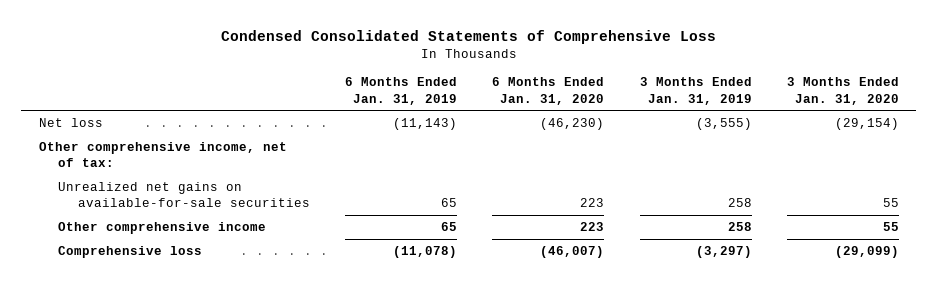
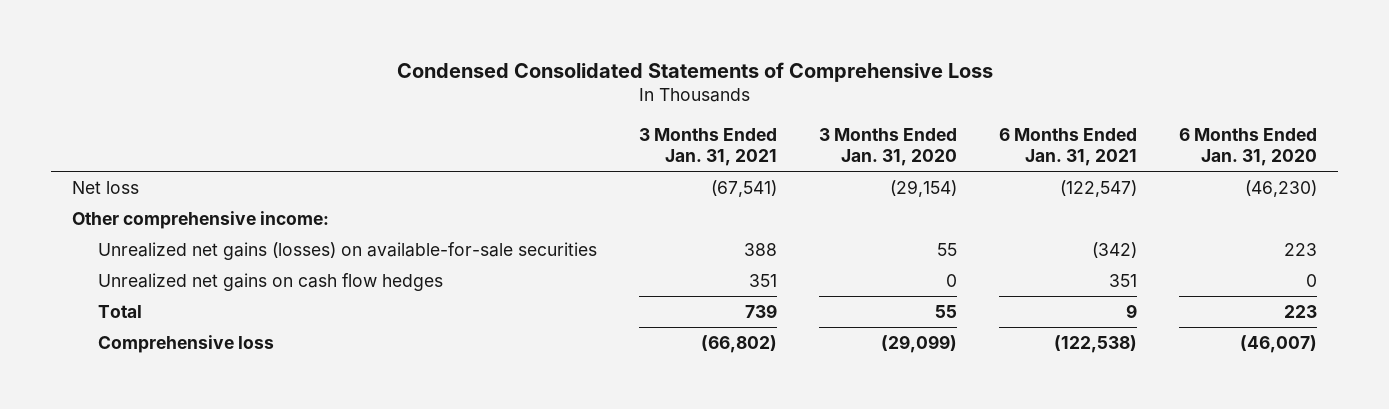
- | 6 Months Ended Jan. 31, 2019 | 6 Months Ended Jan. 31, 2020 | 3 Months Ended Jan. 31, 2019 | 3 Months Ended Jan. 31, 2020
+ | 3 Months Ended Jan. 31, 2021 | 3 Months Ended Jan. 31, 2020 | 6 Months Ended Jan. 31, 2021 | 6 Months Ended Jan. 31, 2020
- Other comprehensive income, net of tax:
- Unrealized net gains on available-for-sale securities | 65 | 223 | 258 | 55
- Other comprehensive income | 65 | 223 | 258 | 55
+ Other comprehensive income:
+ Unrealized net gains (losses) on available-for-sale securities | 388 | 55 | (342) | 223
+ Unrealized net gains on cash flow hedges | 351 | 0 | 351 | 0
+ Total | 739 | 55 | 9 | 223

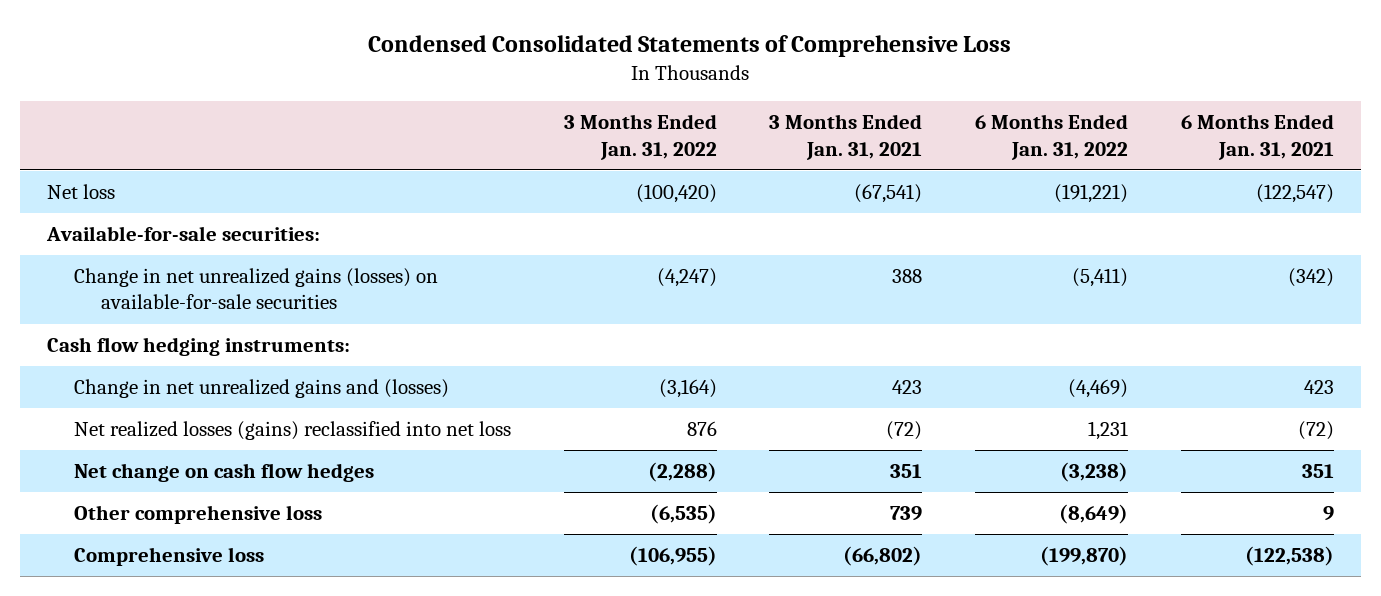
- | 3 Months Ended Jan. 31, 2021 | 3 Months Ended Jan. 31, 2020 | 6 Months Ended Jan. 31, 2021 | 6 Months Ended Jan. 31, 2020
+ | 3 Months Ended Jan. 31, 2022 | 3 Months Ended Jan. 31, 2021 | 6 Months Ended Jan. 31, 2022 | 6 Months Ended Jan. 31, 2021
- Other comprehensive income:
- Unrealized net gains (losses) on available-for-sale securities | 388 | 55 | (342) | 223
- Unrealized net gains on cash flow hedges | 351 | 0 | 351 | 0
- Total | 739 | 55 | 9 | 223
+ Available-for-sale securities:
+ Change in net unrealized gains (losses) on available-for-sale securities | (4,247) | 388 | (5,411) | (342)
+ Cash flow hedging instruments:
+ Change in net unrealized gains and (losses) | (3,164) | 423 | (4,469) | 423
+ Net realized losses (gains) reclassified into net loss | 876 | (72) | 1,231 | (72)
+ Net change on cash flow hedges | (2,288) | 351 | (3,238) | 351
+ Other comprehensive loss | (6,535) | 739 | (8,649) | 9

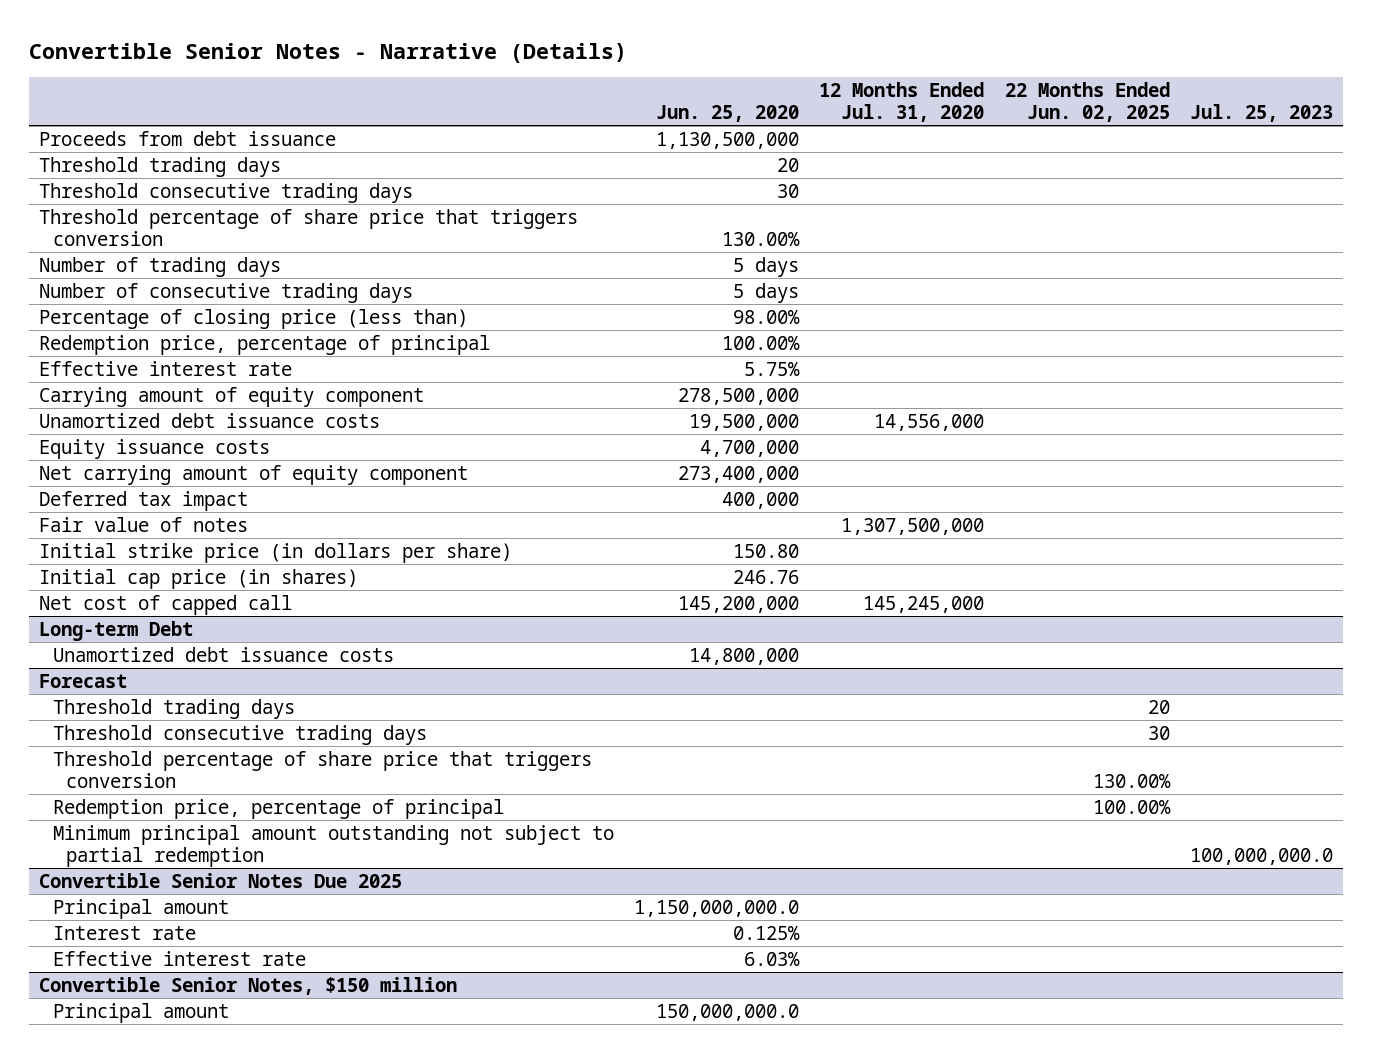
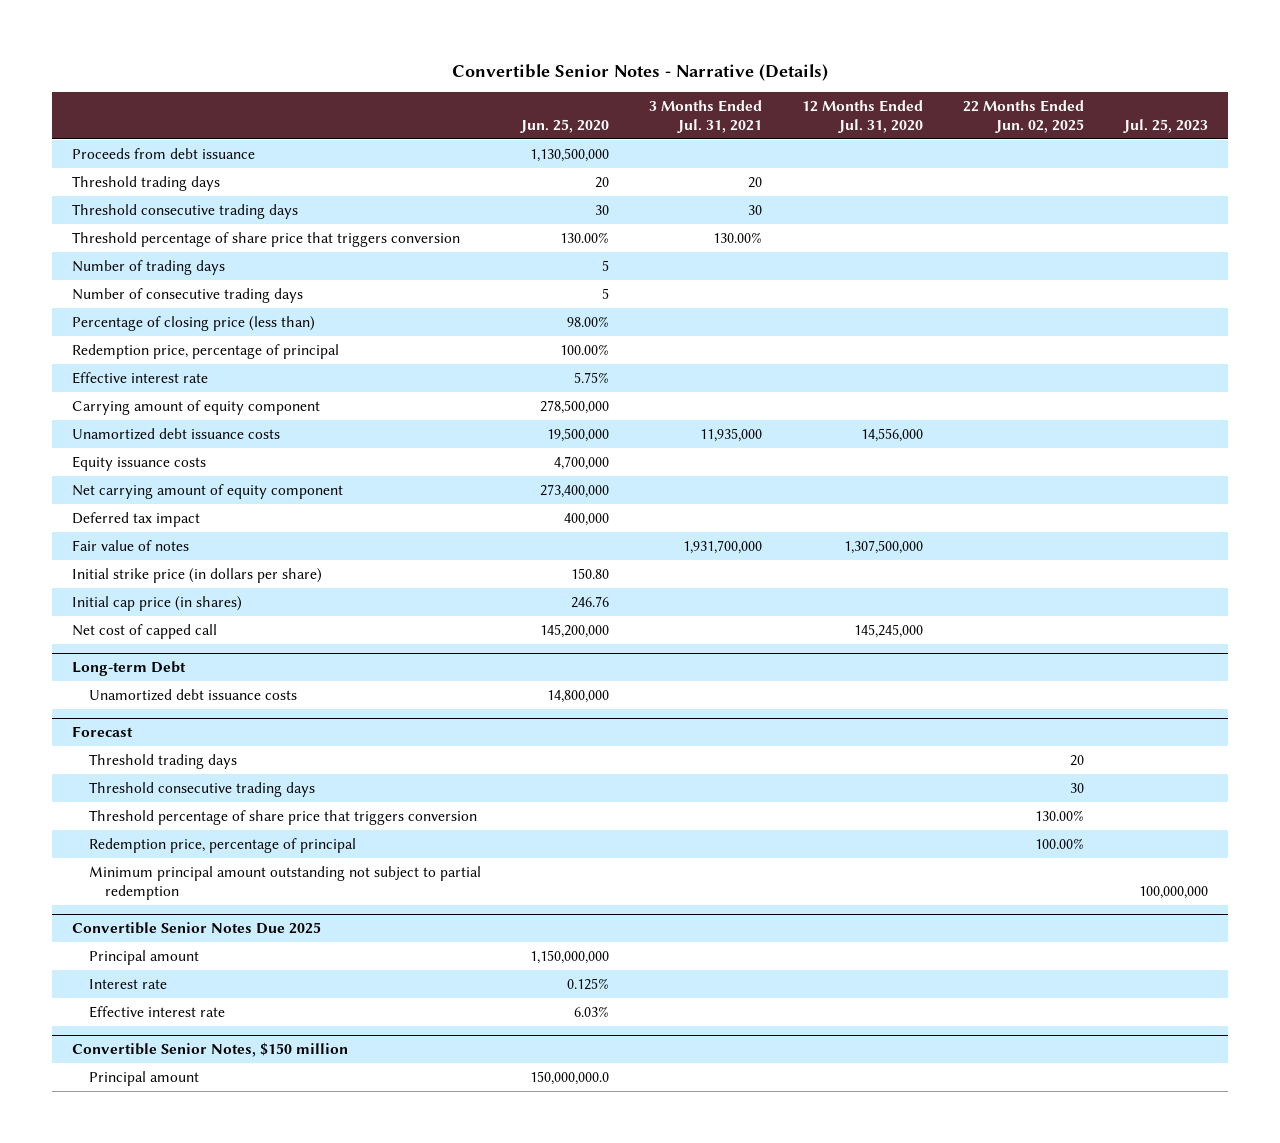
- | Jun. 25, 2020 | 12 Months Ended Jul. 31, 2020 | 22 Months Ended Jun. 02, 2025 | Jul. 25, 2023
+ | Jun. 25, 2020 | 3 Months Ended Jul. 31, 2021 | 12 Months Ended Jul. 31, 2020 | 22 Months Ended Jun. 02, 2025 | Jul. 25, 2023
- Number of trading days | 5 days | | |
- Number of consecutive trading days | 5 days | | |
+ Number of trading days | 5 | | | |
+ Number of consecutive trading days | 5 | | | |
@ Forecast
- Minimum principal amount outstanding not subject to partial redemption | | | | 100,000,000.0
+ Minimum principal amount outstanding not subject to partial redemption | | | | | 100,000,000
@ Convertible Senior Notes Due 2025
- Principal amount | 1,150,000,000.0 | | |
+ Principal amount | 1,150,000,000 | | | |

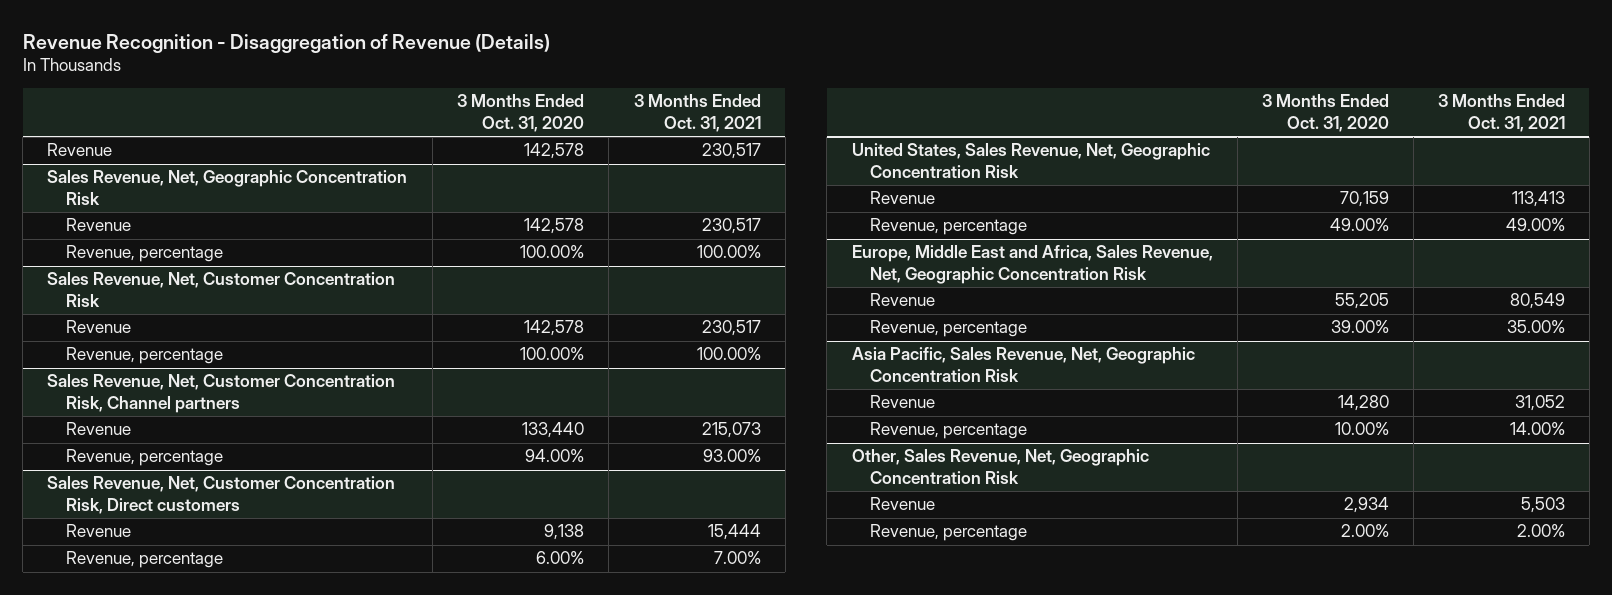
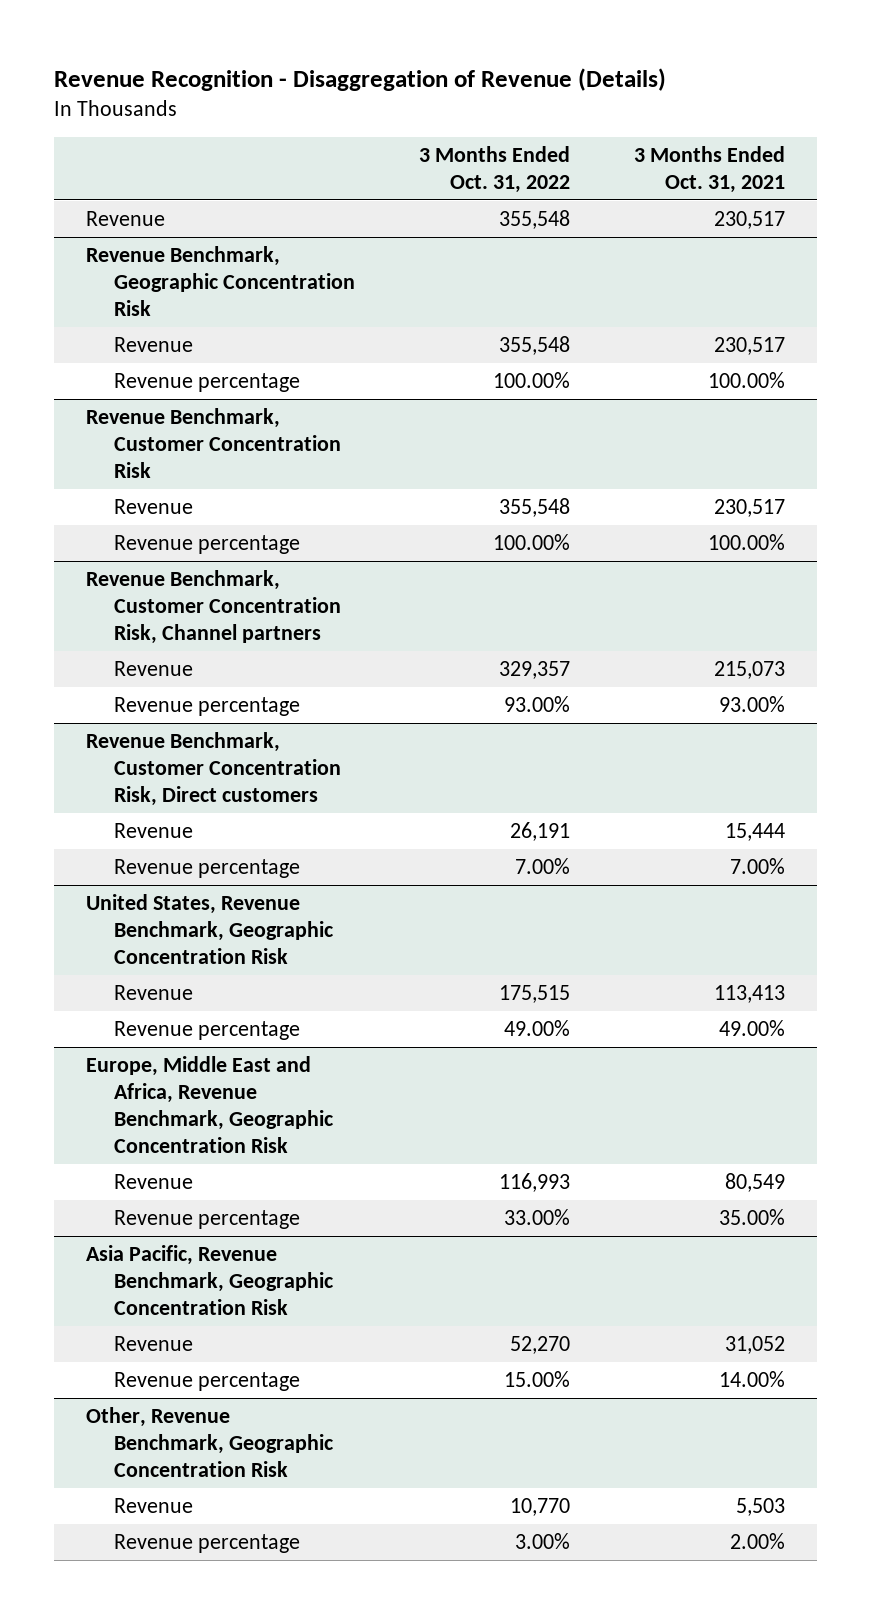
- | 3 Months Ended Oct. 31, 2020 | 3 Months Ended Oct. 31, 2021
+ | 3 Months Ended Oct. 31, 2022 | 3 Months Ended Oct. 31, 2021
- Sales Revenue, Net, Geographic Concentration Risk
+ Revenue Benchmark, Geographic Concentration Risk
- Revenue, percentage | 100.00% | 100.00%
- Sales Revenue, Net, Customer Concentration Risk
+ Revenue percentage | 100.00% | 100.00%
+ Revenue Benchmark, Customer Concentration Risk
- Revenue, percentage | 100.00% | 100.00%
- Sales Revenue, Net, Customer Concentration Risk, Channel partners
+ Revenue percentage | 100.00% | 100.00%
+ Revenue Benchmark, Customer Concentration Risk, Channel partners
- Revenue, percentage | 94.00% | 93.00%
- Sales Revenue, Net, Customer Concentration Risk, Direct customers
+ Revenue percentage | 93.00% | 93.00%
+ Revenue Benchmark, Customer Concentration Risk, Direct customers
- Revenue, percentage | 6.00% | 7.00%
- United States, Sales Revenue, Net, Geographic Concentration Risk
+ Revenue percentage | 7.00% | 7.00%
+ United States, Revenue Benchmark, Geographic Concentration Risk
- Revenue, percentage | 49.00% | 49.00%
- Europe, Middle East and Africa, Sales Revenue, Net, Geographic Concentration Risk
+ Revenue percentage | 49.00% | 49.00%
+ Europe, Middle East and Africa, Revenue Benchmark, Geographic Concentration Risk
- Revenue, percentage | 39.00% | 35.00%
- Asia Pacific, Sales Revenue, Net, Geographic Concentration Risk
+ Revenue percentage | 33.00% | 35.00%
+ Asia Pacific, Revenue Benchmark, Geographic Concentration Risk
- Revenue, percentage | 10.00% | 14.00%
- Other, Sales Revenue, Net, Geographic Concentration Risk
+ Revenue percentage | 15.00% | 14.00%
+ Other, Revenue Benchmark, Geographic Concentration Risk
- Revenue, percentage | 2.00% | 2.00%
+ Revenue percentage | 3.00% | 2.00%

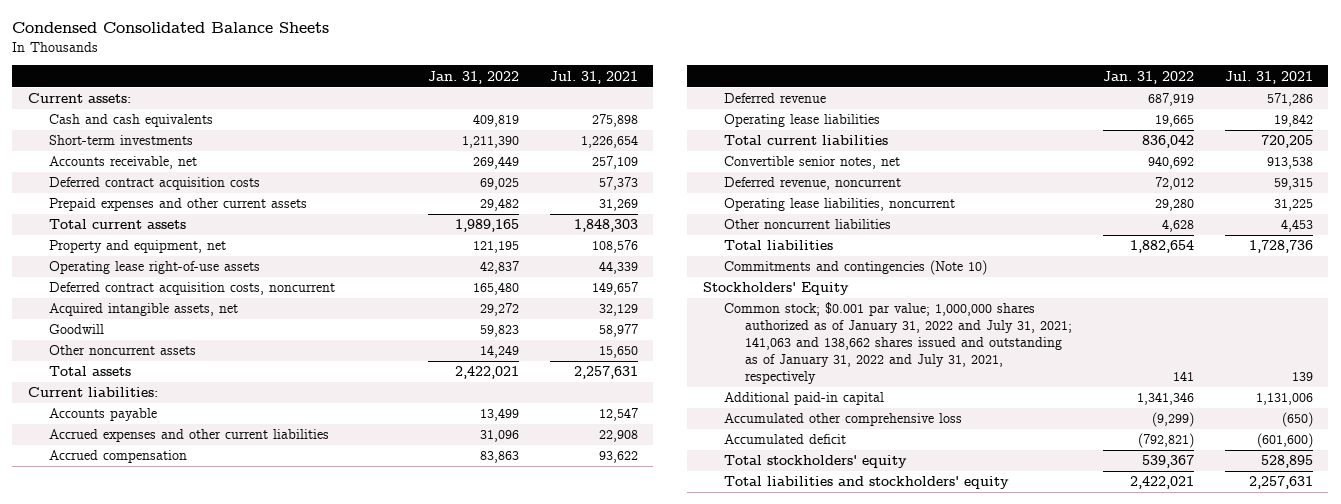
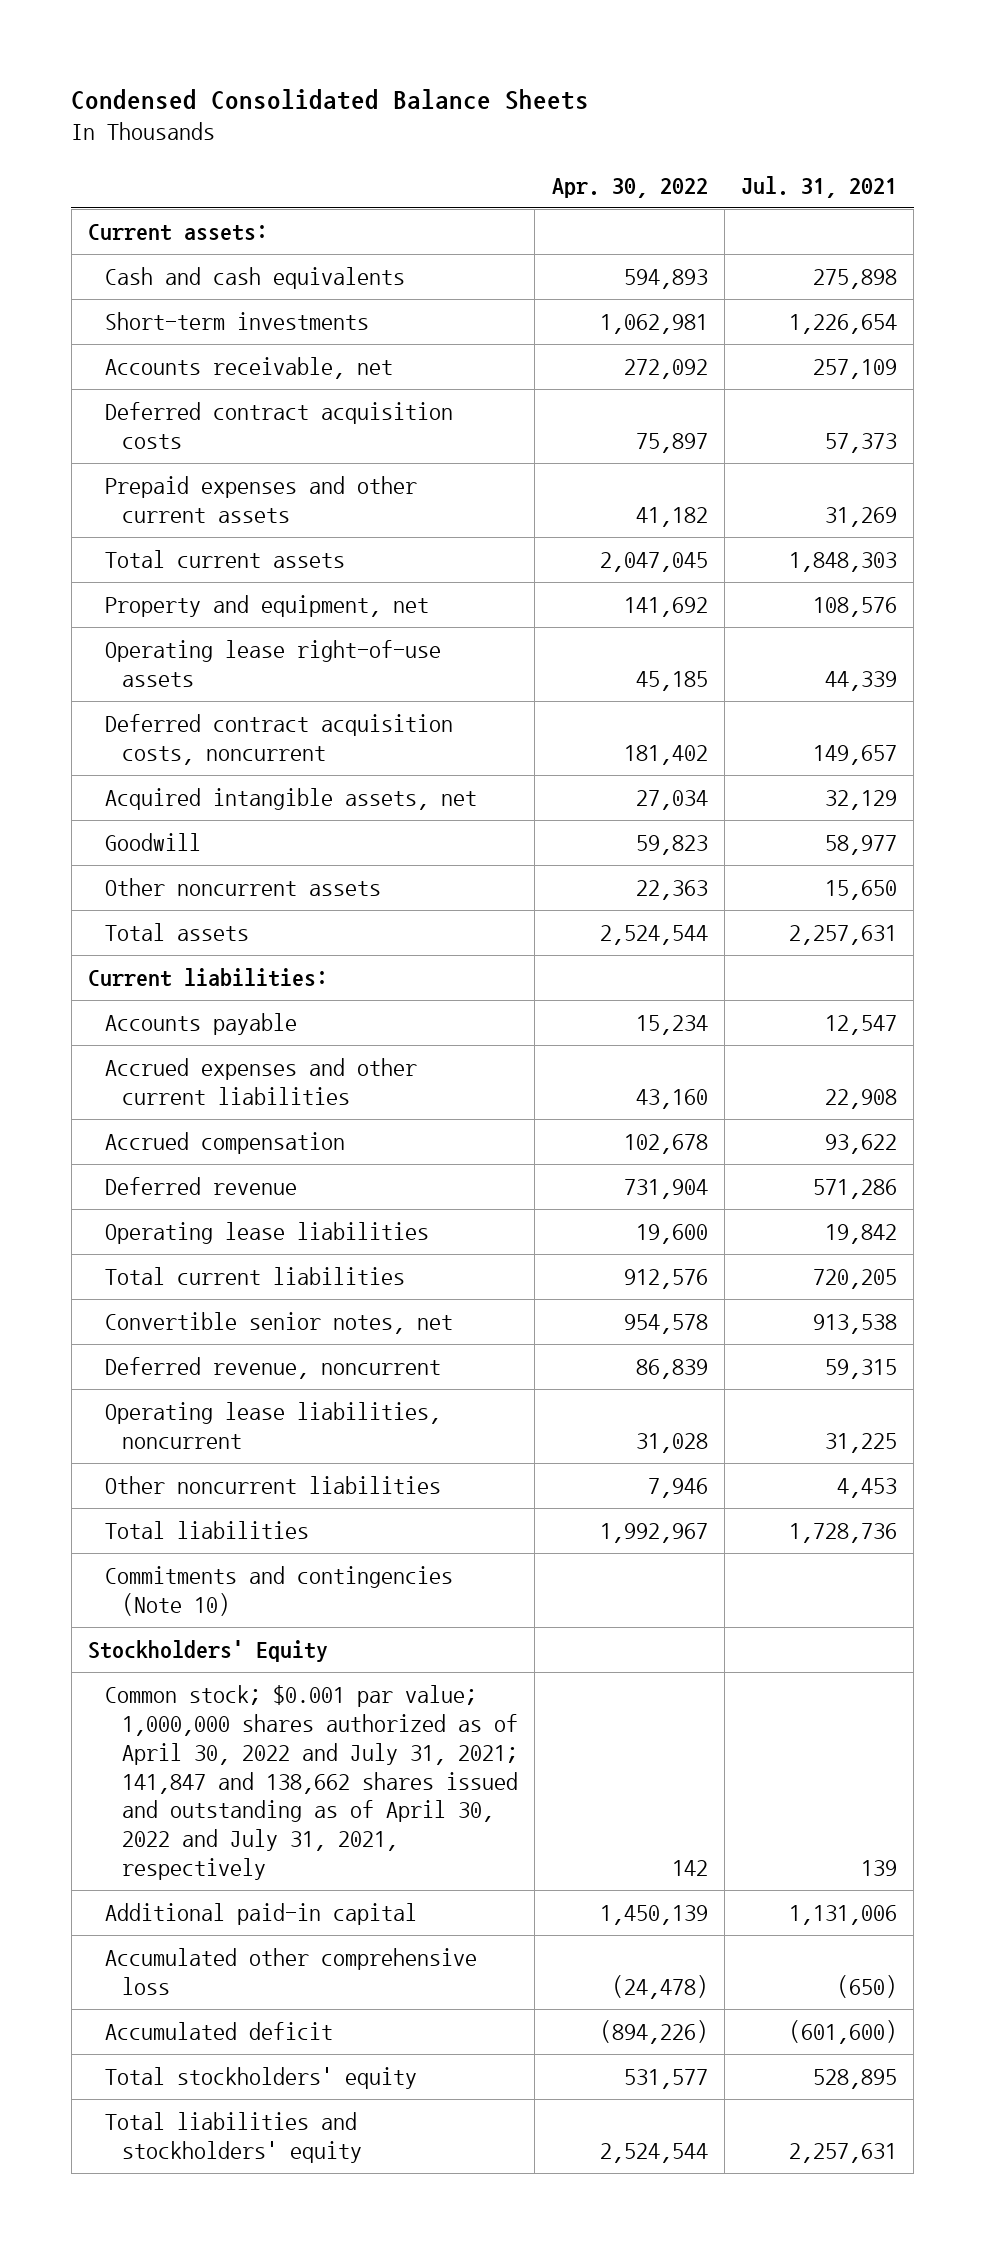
- | Jan. 31, 2022 | Jul. 31, 2021
+ | Apr. 30, 2022 | Jul. 31, 2021
- Common stock; $0.001 par value; 1,000,000 shares authorized as of January 31, 2022 and July 31, 2021; 141,063 and 138,662 shares issued and outstanding as of January 31, 2022 and July 31, 2021, respectively | 141 | 139
+ Common stock; $0.001 par value; 1,000,000 shares authorized as of April 30, 2022 and July 31, 2021; 141,847 and 138,662 shares issued and outstanding as of April 30, 2022 and July 31, 2021, respectively | 142 | 139

